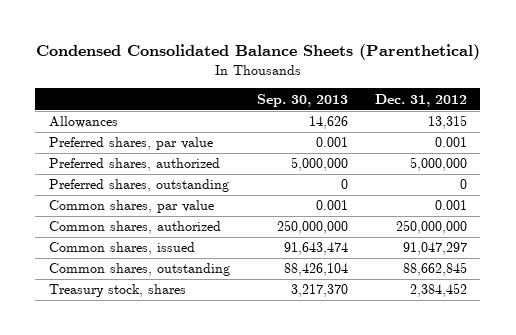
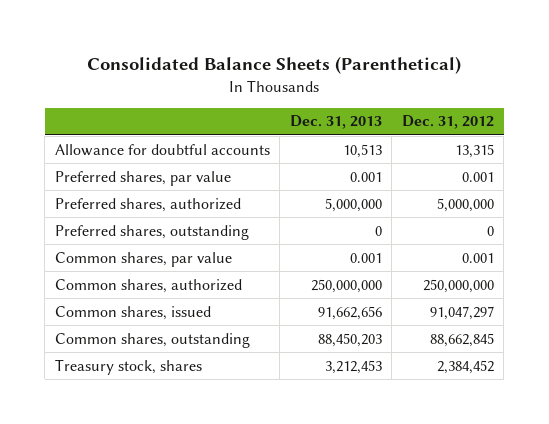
- Condensed Consolidated Balance Sheets (Parenthetical)
+ Consolidated Balance Sheets (Parenthetical)
- | Sep. 30, 2013 | Dec. 31, 2012
+ | Dec. 31, 2013 | Dec. 31, 2012
- Allowances | 14,626 | 13,315
+ Allowance for doubtful accounts | 10,513 | 13,315

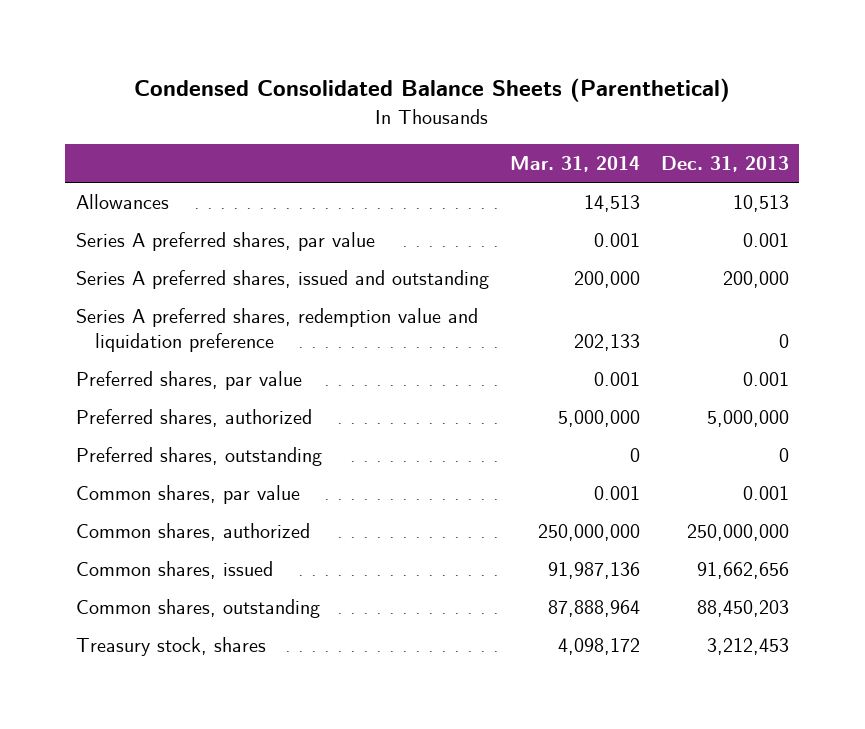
- Consolidated Balance Sheets (Parenthetical)
+ Condensed Consolidated Balance Sheets (Parenthetical)
- | Dec. 31, 2013 | Dec. 31, 2012
+ | Mar. 31, 2014 | Dec. 31, 2013
- Allowance for doubtful accounts | 10,513 | 13,315
+ Allowances | 14,513 | 10,513
+ Series A preferred shares, par value | 0.001 | 0.001
+ Series A preferred shares, issued and outstanding | 200,000 | 200,000
+ Series A preferred shares, redemption value and liquidation preference | 202,133 | 0

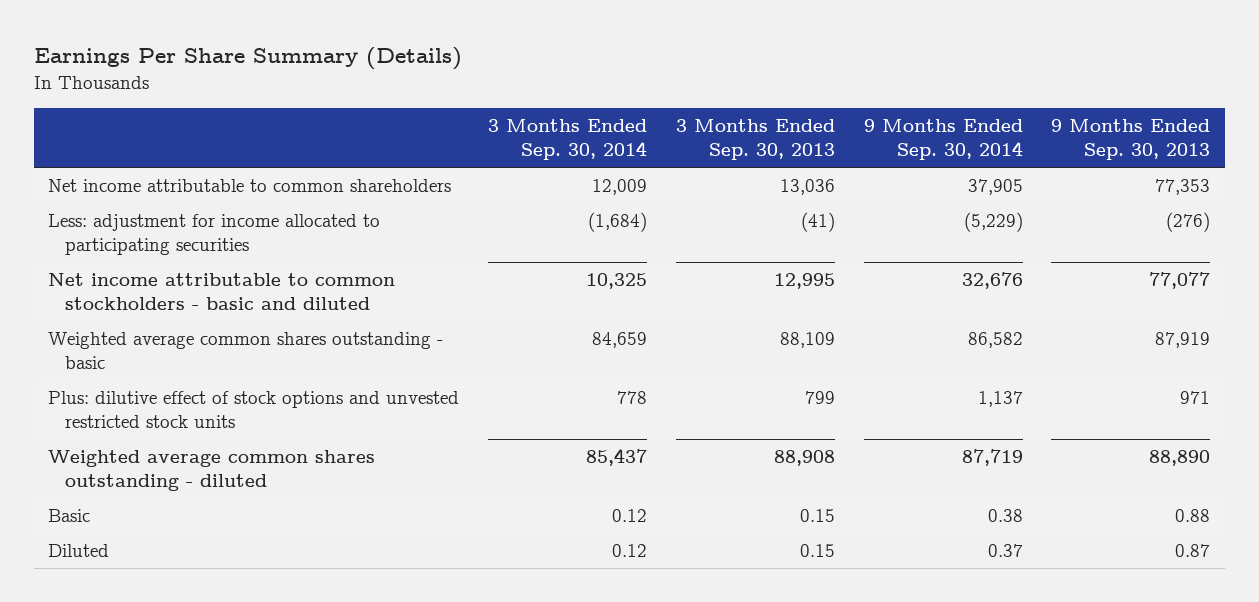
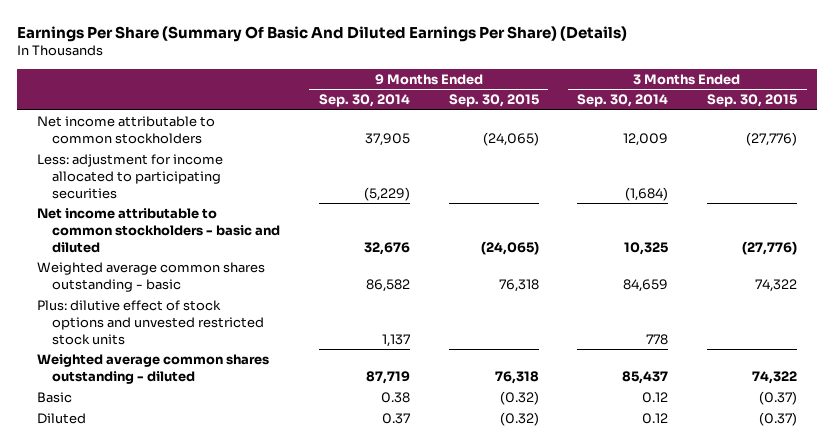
- Earnings Per Share Summary (Details)
+ Earnings Per Share (Summary Of Basic And Diluted Earnings Per Share) (Details)
- | 3 Months Ended Sep. 30, 2014 | 3 Months Ended Sep. 30, 2013 | 9 Months Ended Sep. 30, 2014 | 9 Months Ended Sep. 30, 2013
+ | 9 Months Ended Sep. 30, 2014 | 9 Months Ended Sep. 30, 2015 | 3 Months Ended Sep. 30, 2014 | 3 Months Ended Sep. 30, 2015
- Net income attributable to common shareholders | 12,009 | 13,036 | 37,905 | 77,353
+ Net income attributable to common stockholders | 37,905 | (24,065) | 12,009 | (27,776)

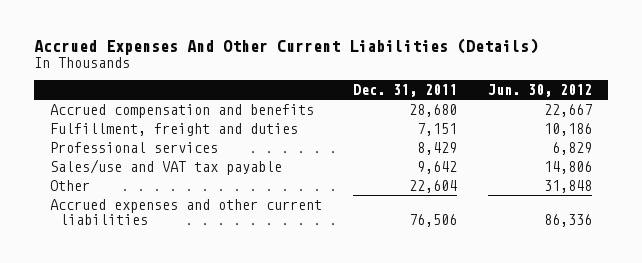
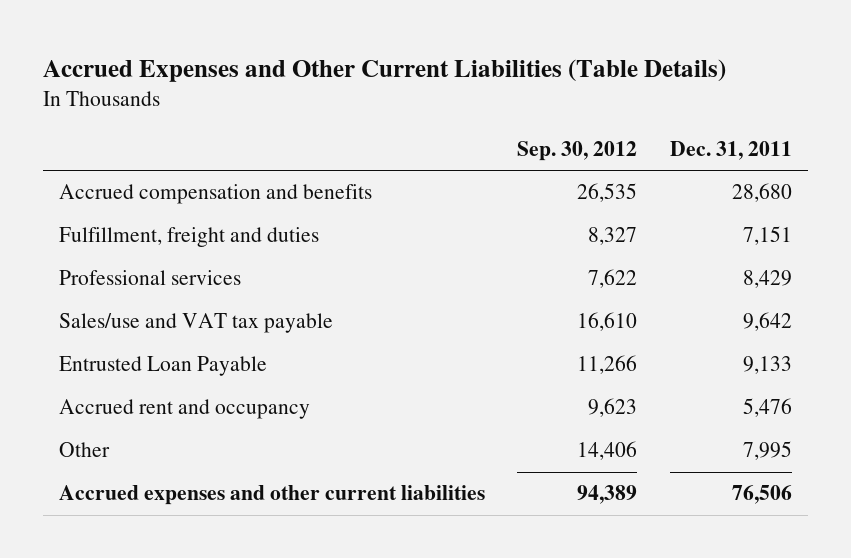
- Accrued Expenses And Other Current Liabilities (Details)
+ Accrued Expenses and Other Current Liabilities (Table Details)
- | Dec. 31, 2011 | Jun. 30, 2012
+ | Sep. 30, 2012 | Dec. 31, 2011
- Other | 22,604 | 31,848
+ Entrusted Loan Payable | 11,266 | 9,133
+ Accrued rent and occupancy | 9,623 | 5,476
+ Other | 14,406 | 7,995

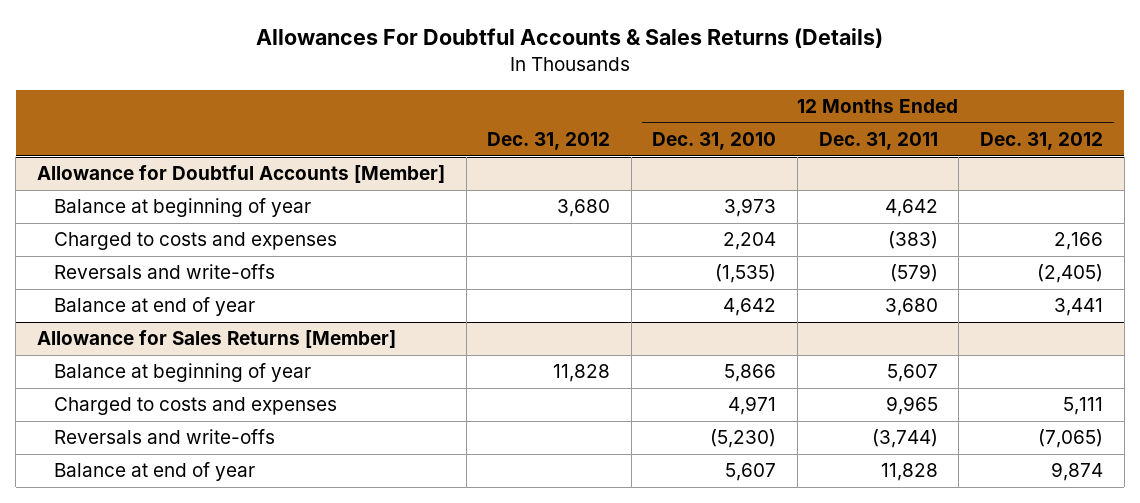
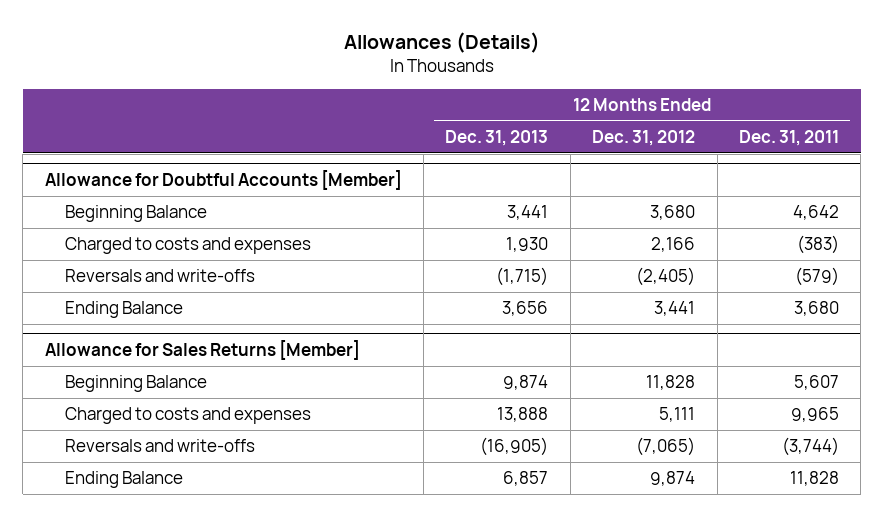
- Allowances For Doubtful Accounts & Sales Returns (Details)
+ Allowances (Details)
- | Dec. 31, 2012 | 12 Months Ended Dec. 31, 2010 | 12 Months Ended Dec. 31, 2011 | 12 Months Ended Dec. 31, 2012
+ | 12 Months Ended Dec. 31, 2013 | 12 Months Ended Dec. 31, 2012 | 12 Months Ended Dec. 31, 2011
@ Allowance for Doubtful Accounts [Member]
- Balance at beginning of year | 3,680 | 3,973 | 4,642 |
+ Beginning Balance | 3,441 | 3,680 | 4,642
- Balance at end of year | | 4,642 | 3,680 | 3,441
+ Ending Balance | 3,656 | 3,441 | 3,680
@ Allowance for Sales Returns [Member]
- Balance at beginning of year | 11,828 | 5,866 | 5,607 |
+ Beginning Balance | 9,874 | 11,828 | 5,607
- Balance at end of year | | 5,607 | 11,828 | 9,874
+ Ending Balance | 6,857 | 9,874 | 11,828

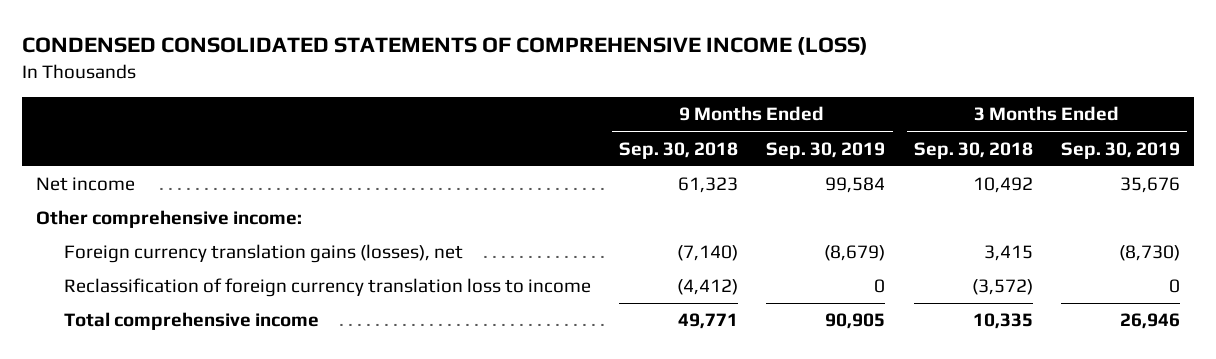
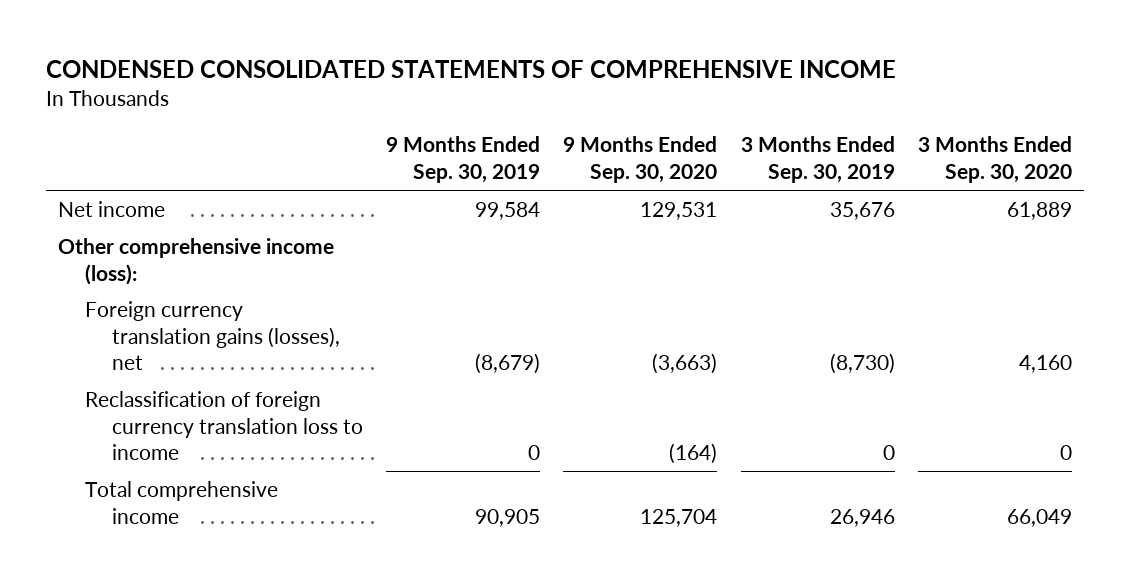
- CONDENSED CONSOLIDATED STATEMENTS OF COMPREHENSIVE INCOME (LOSS)
+ CONDENSED CONSOLIDATED STATEMENTS OF COMPREHENSIVE INCOME
- | 9 Months Ended Sep. 30, 2018 | 9 Months Ended Sep. 30, 2019 | 3 Months Ended Sep. 30, 2018 | 3 Months Ended Sep. 30, 2019
+ | 9 Months Ended Sep. 30, 2019 | 9 Months Ended Sep. 30, 2020 | 3 Months Ended Sep. 30, 2019 | 3 Months Ended Sep. 30, 2020
- Other comprehensive income:
+ Other comprehensive income (loss):

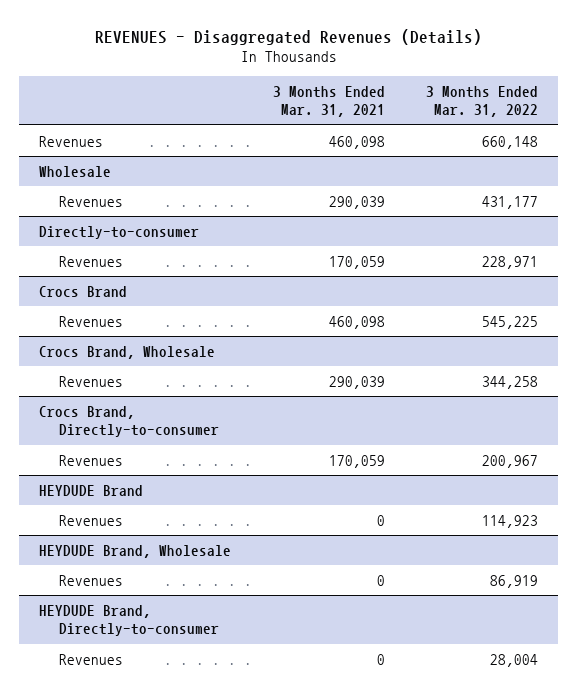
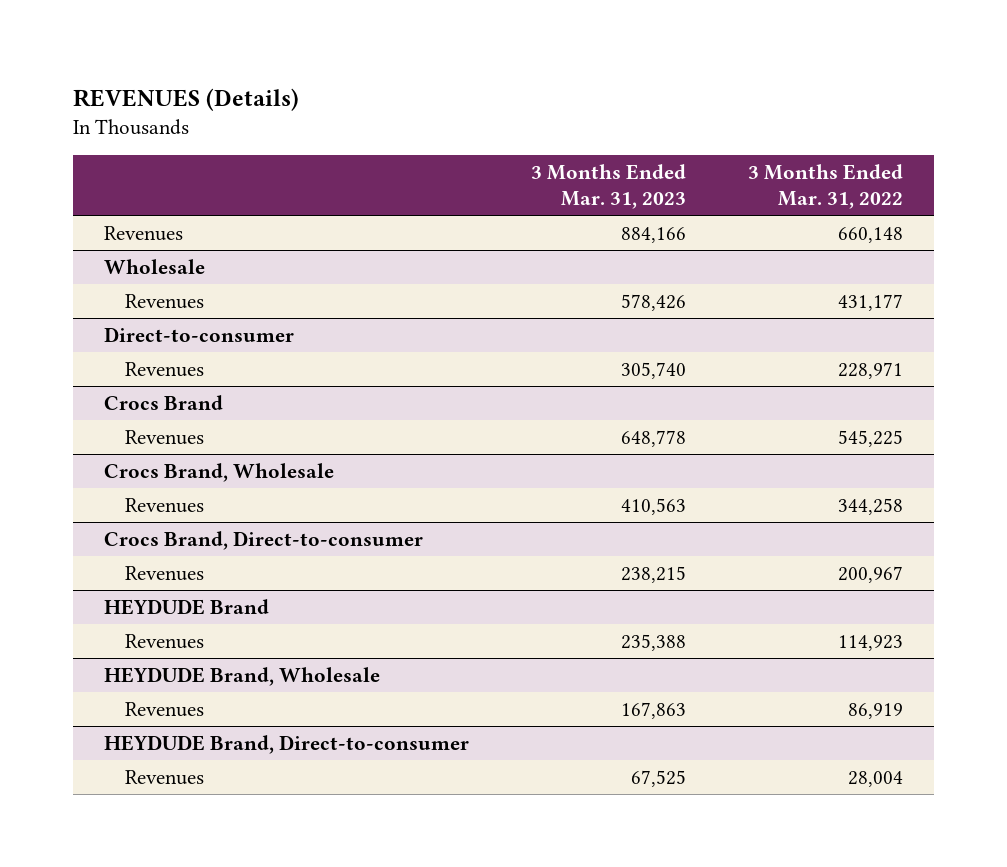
- REVENUES - Disaggregated Revenues (Details)
+ REVENUES (Details)
- | 3 Months Ended Mar. 31, 2021 | 3 Months Ended Mar. 31, 2022
+ | 3 Months Ended Mar. 31, 2023 | 3 Months Ended Mar. 31, 2022
- Directly-to-consumer
+ Direct-to-consumer
- Crocs Brand, Directly-to-consumer
+ Crocs Brand, Direct-to-consumer
- HEYDUDE Brand, Directly-to-consumer
+ HEYDUDE Brand, Direct-to-consumer

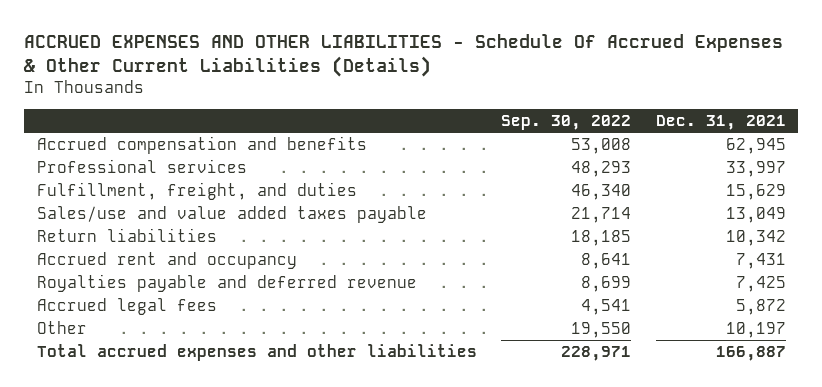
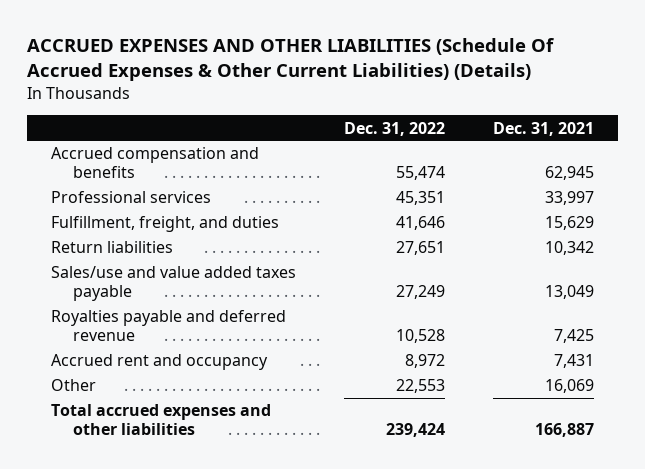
- ACCRUED EXPENSES AND OTHER LIABILITIES - Schedule Of Accrued Expenses & Other Current Liabilities (Details)
+ ACCRUED EXPENSES AND OTHER LIABILITIES (Schedule Of Accrued Expenses & Other Current Liabilities) (Details)
- | Sep. 30, 2022 | Dec. 31, 2021
+ | Dec. 31, 2022 | Dec. 31, 2021
moved down: Sales/use and value added taxes payable | 27,249 | 13,049
- Accrued legal fees | 4,541 | 5,872
- Other | 19,550 | 10,197
moved down: Accrued rent and occupancy | 8,972 | 7,431
+ Other | 22,553 | 16,069

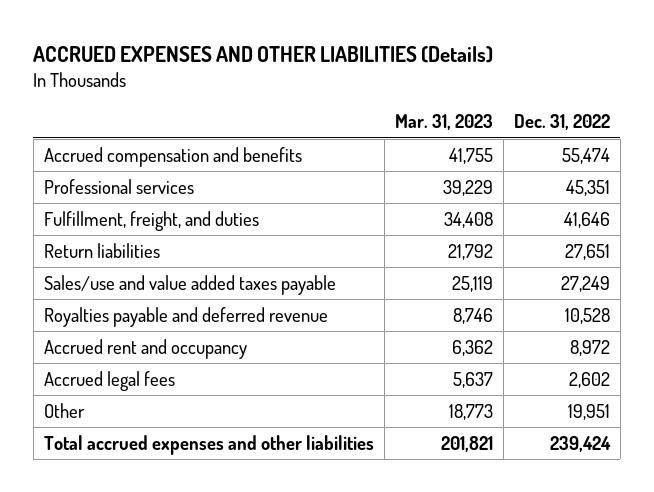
- ACCRUED EXPENSES AND OTHER LIABILITIES (Schedule Of Accrued Expenses & Other Current Liabilities) (Details)
+ ACCRUED EXPENSES AND OTHER LIABILITIES (Details)
- | Dec. 31, 2022 | Dec. 31, 2021
+ | Mar. 31, 2023 | Dec. 31, 2022
- Other | 22,553 | 16,069
+ Accrued legal fees | 5,637 | 2,602
+ Other | 18,773 | 19,951

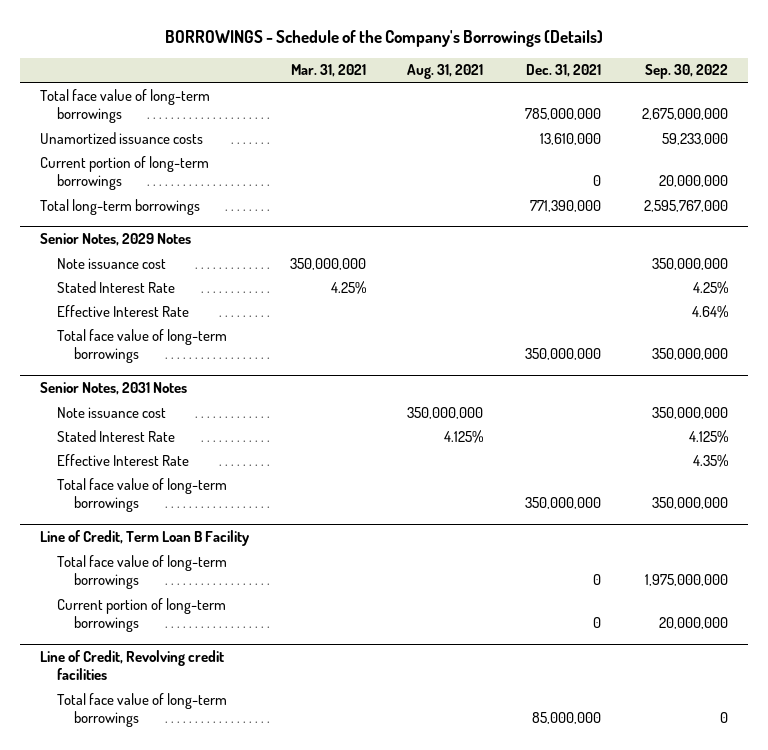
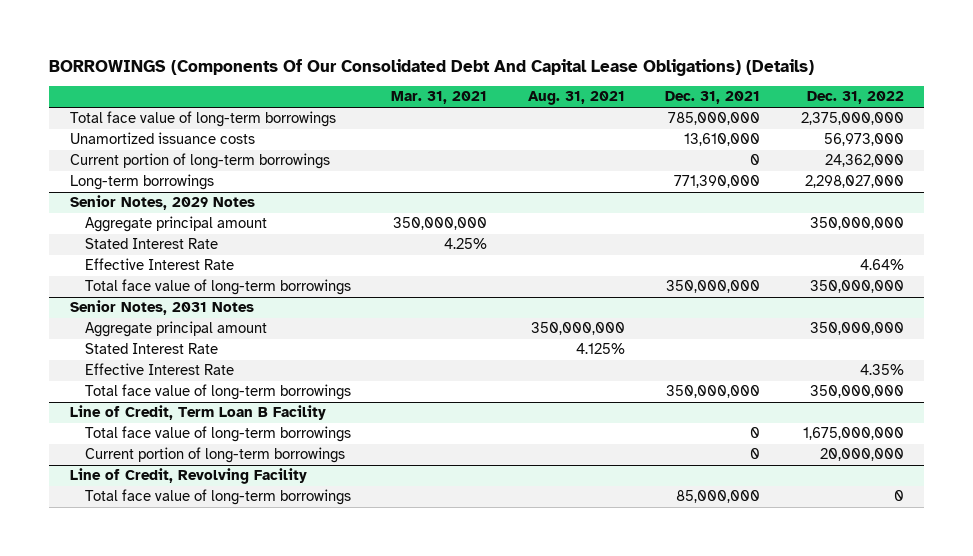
- BORROWINGS - Schedule of the Company's Borrowings (Details)
+ BORROWINGS (Components Of Our Consolidated Debt And Capital Lease Obligations) (Details)
- | Mar. 31, 2021 | Aug. 31, 2021 | Dec. 31, 2021 | Sep. 30, 2022
+ | Mar. 31, 2021 | Aug. 31, 2021 | Dec. 31, 2021 | Dec. 31, 2022
- Total long-term borrowings | | | 771,390,000 | 2,595,767,000
+ Long-term borrowings | | | 771,390,000 | 2,298,027,000
@ Senior Notes, 2029 Notes
- Note issuance cost | 350,000,000 | | | 350,000,000
+ Aggregate principal amount | 350,000,000 | | | 350,000,000
@ Senior Notes, 2031 Notes
- Note issuance cost | | 350,000,000 | | 350,000,000
+ Aggregate principal amount | | 350,000,000 | | 350,000,000
- Line of Credit, Revolving credit facilities
+ Line of Credit, Revolving Facility

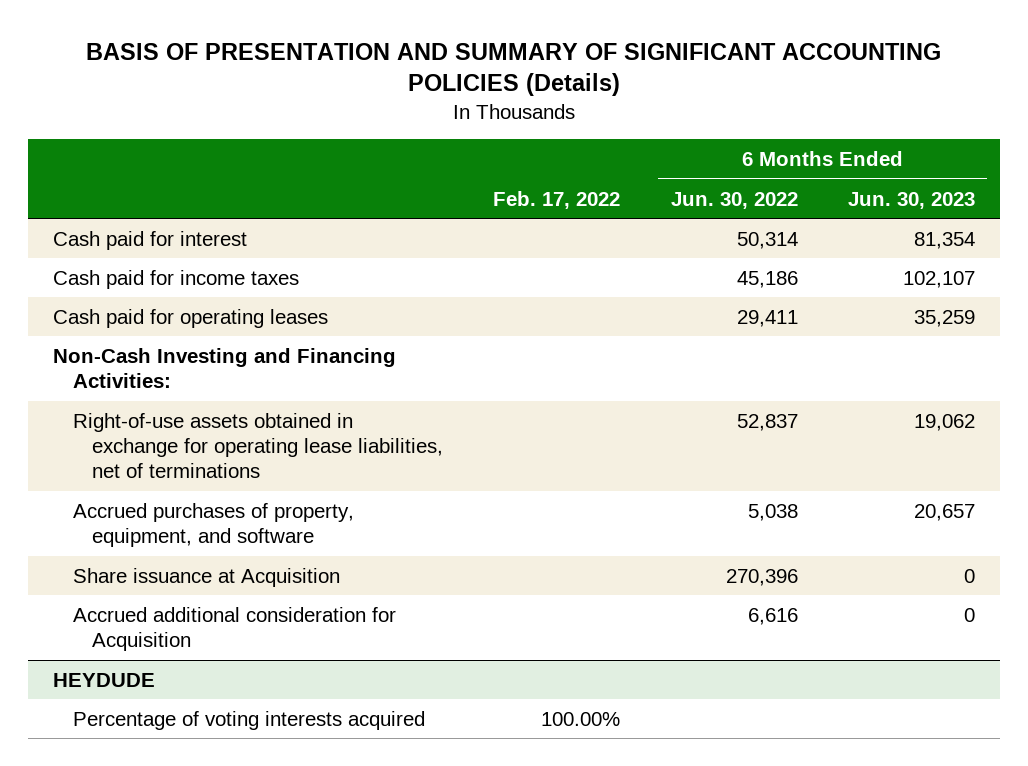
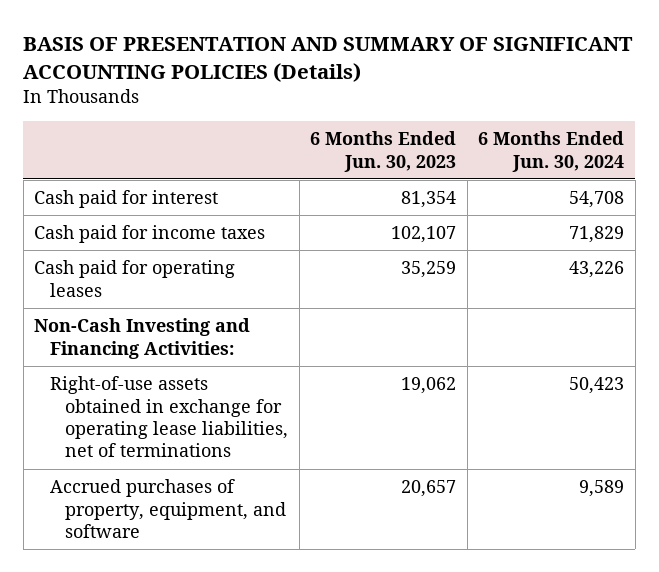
- | Feb. 17, 2022 | 6 Months Ended Jun. 30, 2022 | 6 Months Ended Jun. 30, 2023
+ | 6 Months Ended Jun. 30, 2023 | 6 Months Ended Jun. 30, 2024
- Share issuance at Acquisition | | 270,396 | 0
- Accrued additional consideration for Acquisition | | 6,616 | 0
- HEYDUDE
- Percentage of voting interests acquired | 100.00% | |

